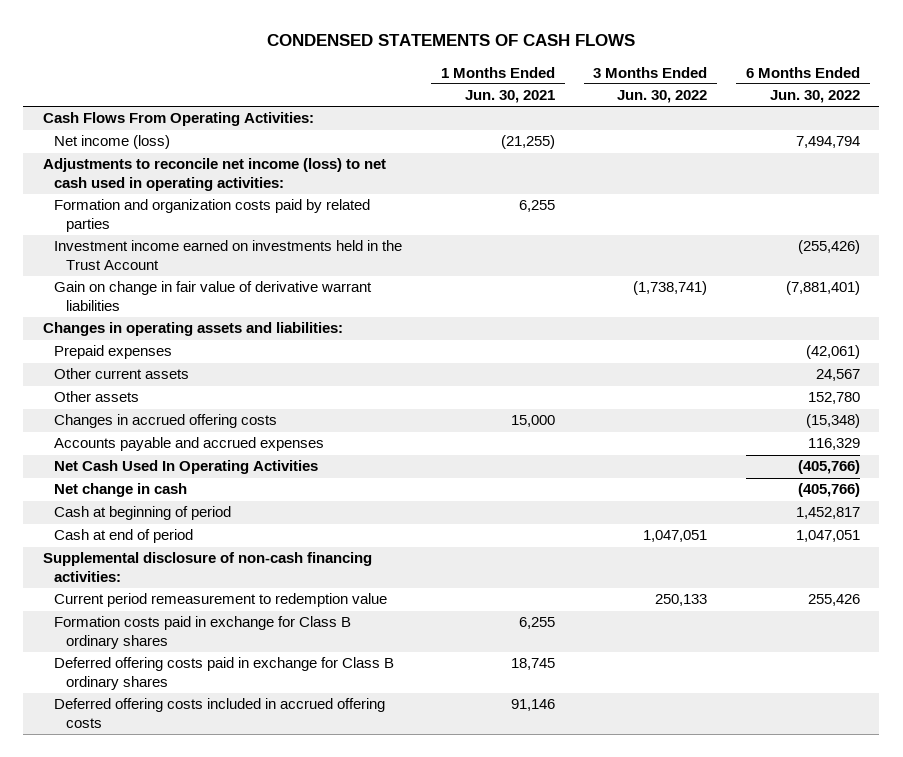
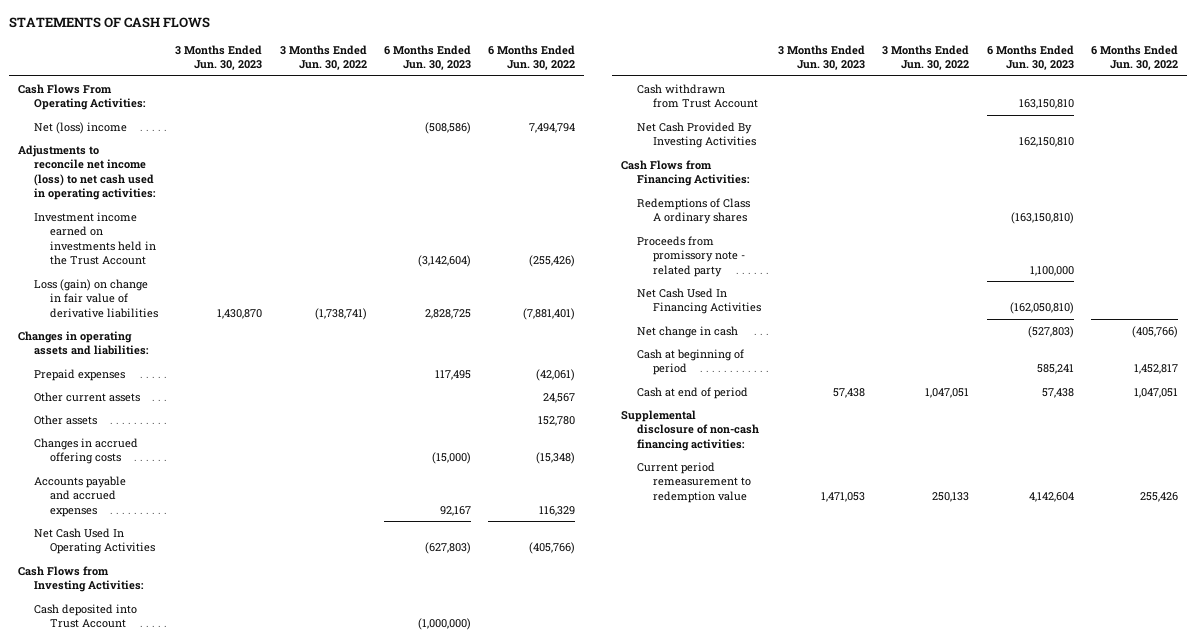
- CONDENSED STATEMENTS OF CASH FLOWS
+ STATEMENTS OF CASH FLOWS
- | 1 Months Ended Jun. 30, 2021 | 3 Months Ended Jun. 30, 2022 | 6 Months Ended Jun. 30, 2022
+ | 3 Months Ended Jun. 30, 2023 | 3 Months Ended Jun. 30, 2022 | 6 Months Ended Jun. 30, 2023 | 6 Months Ended Jun. 30, 2022
- Net income (loss) | (21,255) | | 7,494,794
+ Net (loss) income | | | (508,586) | 7,494,794
- Formation and organization costs paid by related parties | 6,255 | |
- Gain on change in fair value of derivative warrant liabilities | | (1,738,741) | (7,881,401)
+ Loss (gain) on change in fair value of derivative liabilities | 1,430,870 | (1,738,741) | 2,828,725 | (7,881,401)
+ Cash Flows from Investing Activities:
+ Cash deposited into Trust Account | | | (1,000,000) |
+ Cash withdrawn from Trust Account | | | 163,150,810 |
+ Net Cash Provided By Investing Activities | | | 162,150,810 |
+ Cash Flows from Financing Activities:
+ Redemptions of Class A ordinary shares | | | (163,150,810) |
+ Proceeds from promissory note - related party | | | 1,100,000 |
+ Net Cash Used In Financing Activities | | | (162,050,810) |
- Formation costs paid in exchange for Class B ordinary shares | 6,255 | |
- Deferred offering costs paid in exchange for Class B ordinary shares | 18,745 | |
- Deferred offering costs included in accrued offering costs | 91,146 | |

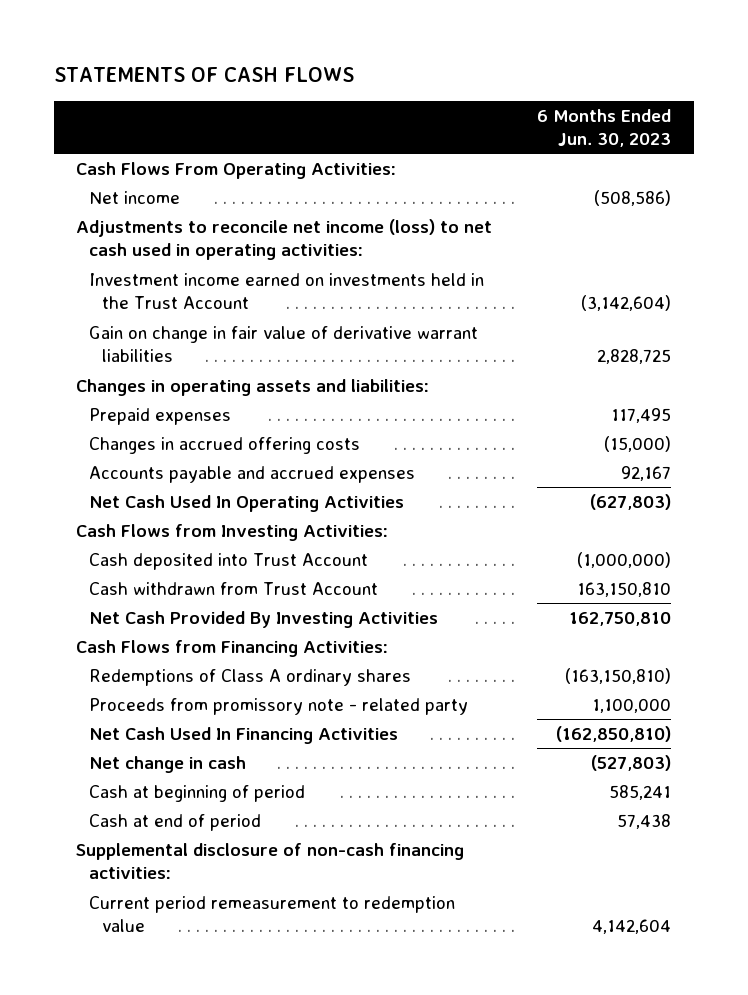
- | 3 Months Ended Jun. 30, 2023 | 3 Months Ended Jun. 30, 2022 | 6 Months Ended Jun. 30, 2023 | 6 Months Ended Jun. 30, 2022
+ | 6 Months Ended Jun. 30, 2023
- Net (loss) income | | | (508,586) | 7,494,794
+ Net income | (508,586)
- Loss (gain) on change in fair value of derivative liabilities | 1,430,870 | (1,738,741) | 2,828,725 | (7,881,401)
+ Gain on change in fair value of derivative warrant liabilities | 2,828,725
- Other current assets | | | | 24,567
- Other assets | | | | 152,780
- Net Cash Provided By Investing Activities | | | 162,150,810 |
+ Net Cash Provided By Investing Activities | 162,750,810
- Net Cash Used In Financing Activities | | | (162,050,810) |
+ Net Cash Used In Financing Activities | (162,850,810)

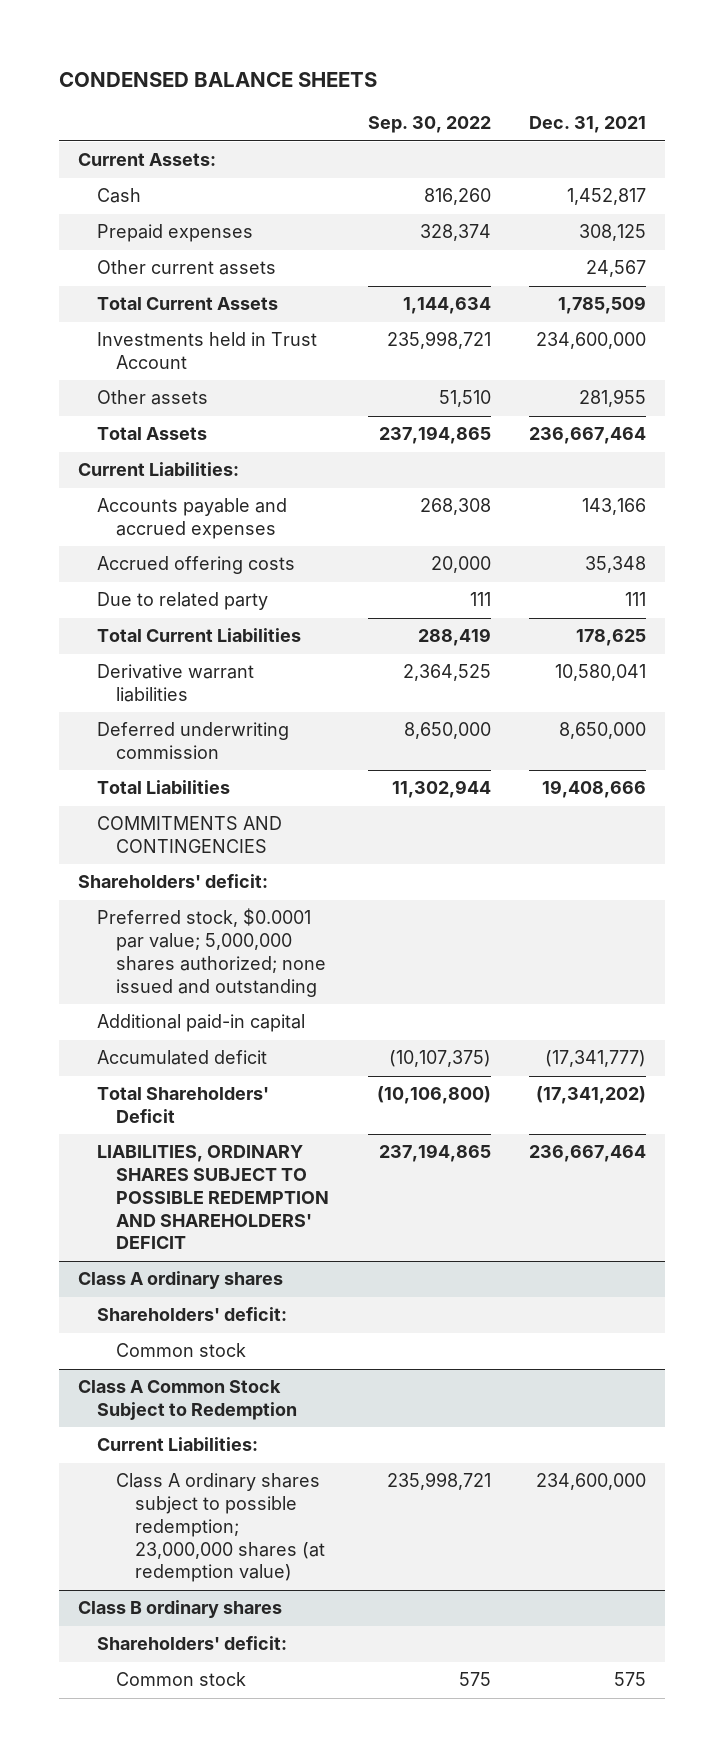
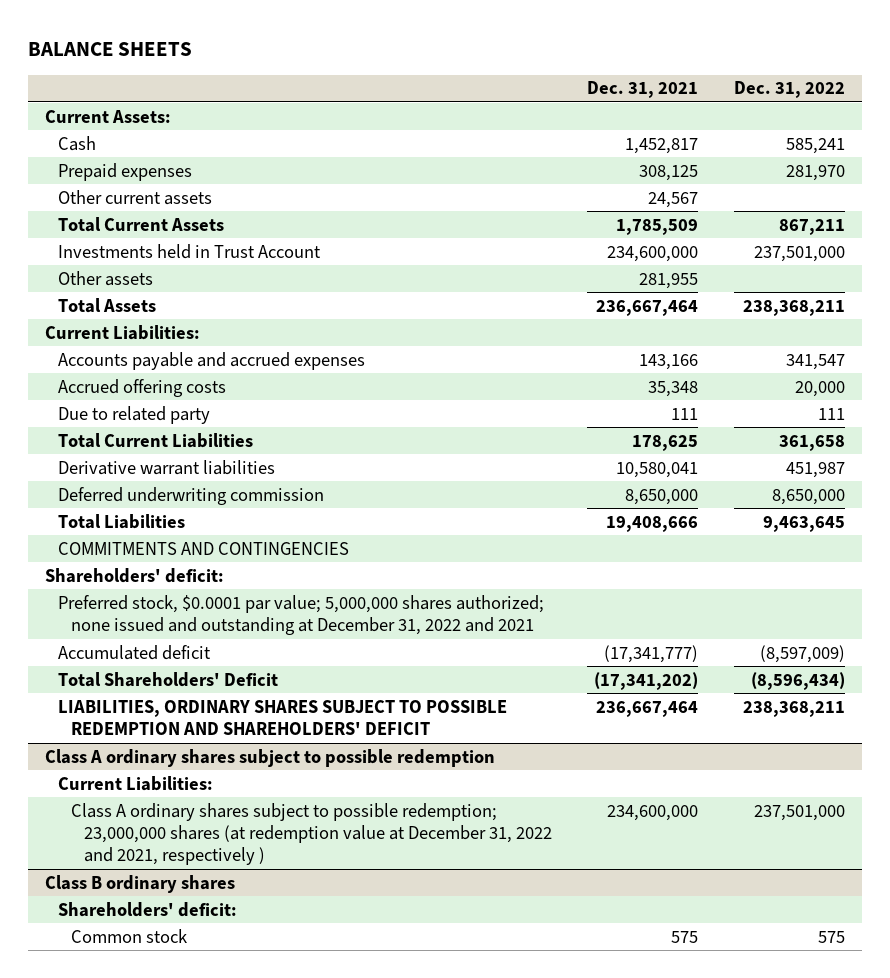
- CONDENSED BALANCE SHEETS
+ BALANCE SHEETS
- | Sep. 30, 2022 | Dec. 31, 2021
+ | Dec. 31, 2021 | Dec. 31, 2022
- Preferred stock, $0.0001 par value; 5,000,000 shares authorized; none issued and outstanding
- Additional paid-in capital
+ Preferred stock, $0.0001 par value; 5,000,000 shares authorized; none issued and outstanding at December 31, 2022 and 2021
- Class A ordinary shares
- Shareholders' deficit:
- Common stock
- Class A Common Stock Subject to Redemption
+ Class A ordinary shares subject to possible redemption
- Class A ordinary shares subject to possible redemption; 23,000,000 shares (at redemption value) | 235,998,721 | 234,600,000
+ Class A ordinary shares subject to possible redemption; 23,000,000 shares (at redemption value at December 31, 2022 and 2021, respectively ) | 234,600,000 | 237,501,000

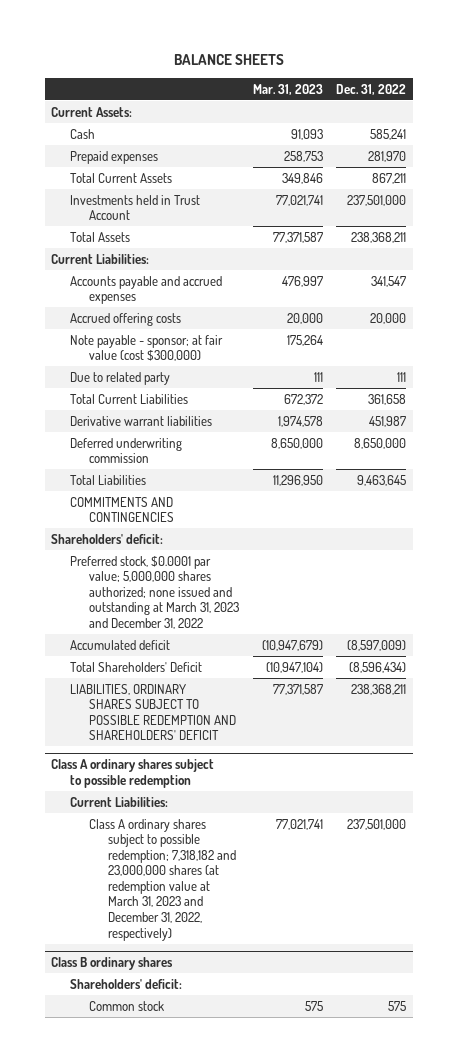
- | Dec. 31, 2021 | Dec. 31, 2022
+ | Mar. 31, 2023 | Dec. 31, 2022
- Other current assets | 24,567 |
- Other assets | 281,955 |
+ Note payable - sponsor; at fair value (cost $300,000) | 175,264 |
- Preferred stock, $0.0001 par value; 5,000,000 shares authorized; none issued and outstanding at December 31, 2022 and 2021
+ Preferred stock, $0.0001 par value; 5,000,000 shares authorized; none issued and outstanding at March 31, 2023 and December 31, 2022
@ Class A ordinary shares subject to possible redemption
- Class A ordinary shares subject to possible redemption; 23,000,000 shares (at redemption value at December 31, 2022 and 2021, respectively ) | 234,600,000 | 237,501,000
+ Class A ordinary shares subject to possible redemption; 7,318,182 and 23,000,000 shares (at redemption value at March 31, 2023 and December 31, 2022, respectively) | 77,021,741 | 237,501,000

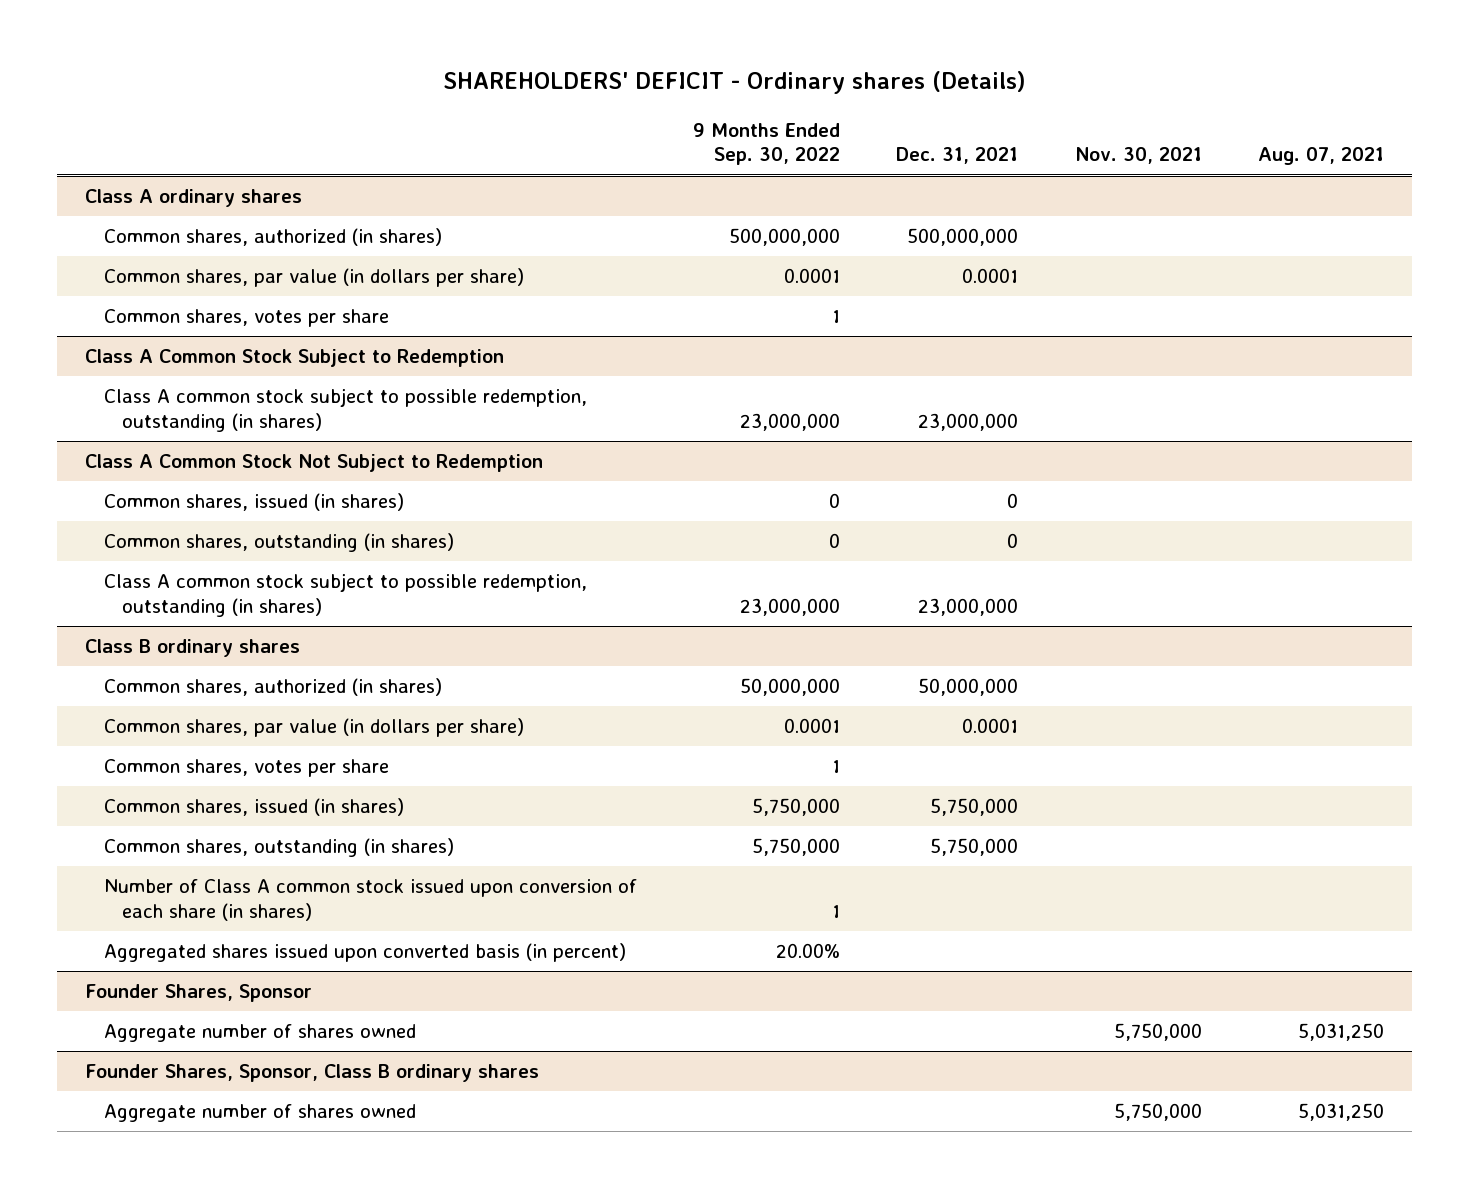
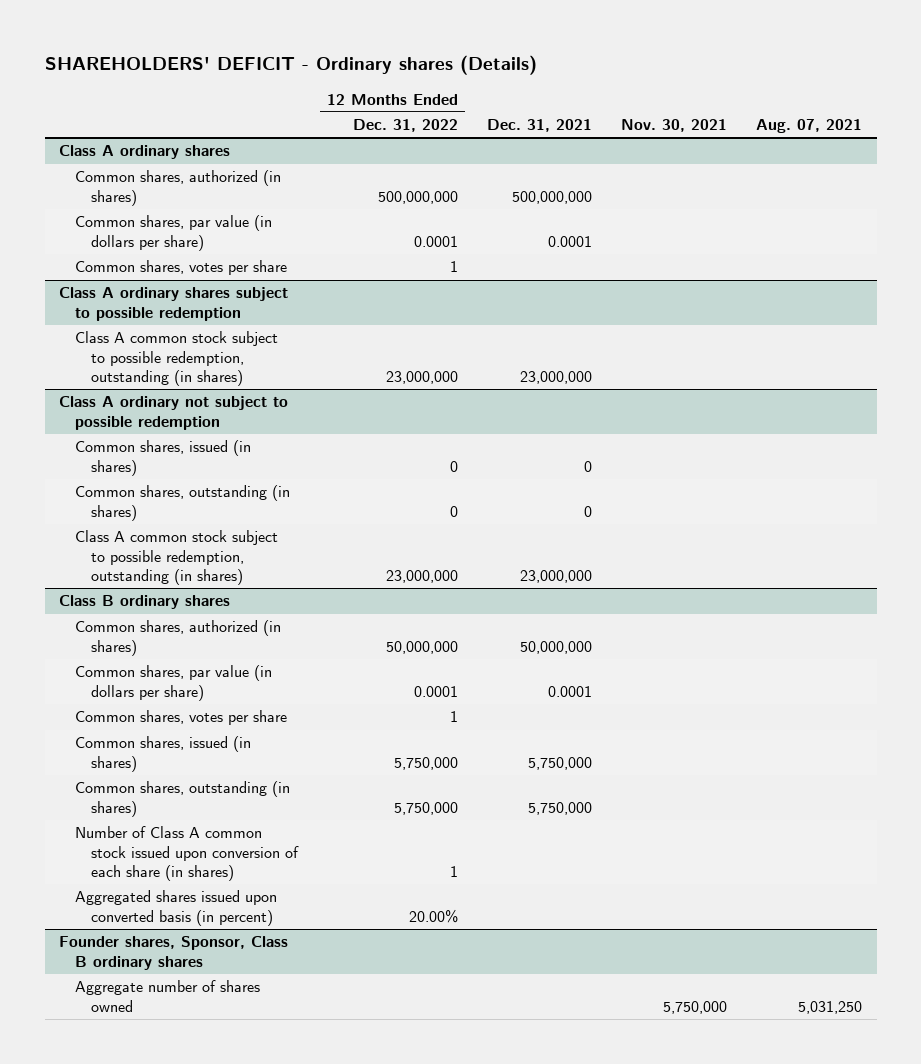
- | 9 Months Ended Sep. 30, 2022 | Dec. 31, 2021 | Nov. 30, 2021 | Aug. 07, 2021
+ | 12 Months Ended Dec. 31, 2022 | Dec. 31, 2021 | Nov. 30, 2021 | Aug. 07, 2021
- Class A Common Stock Subject to Redemption
+ Class A ordinary shares subject to possible redemption
- Class A Common Stock Not Subject to Redemption
+ Class A ordinary not subject to possible redemption
- Founder Shares, Sponsor
- Aggregate number of shares owned | | | 5,750,000 | 5,031,250
- Founder Shares, Sponsor, Class B ordinary shares
+ Founder shares, Sponsor, Class B ordinary shares

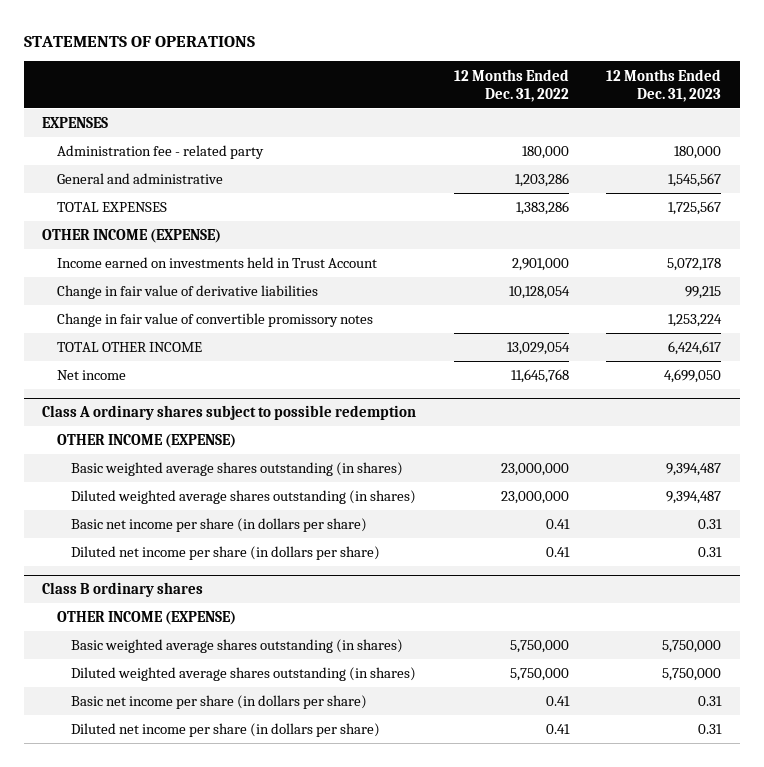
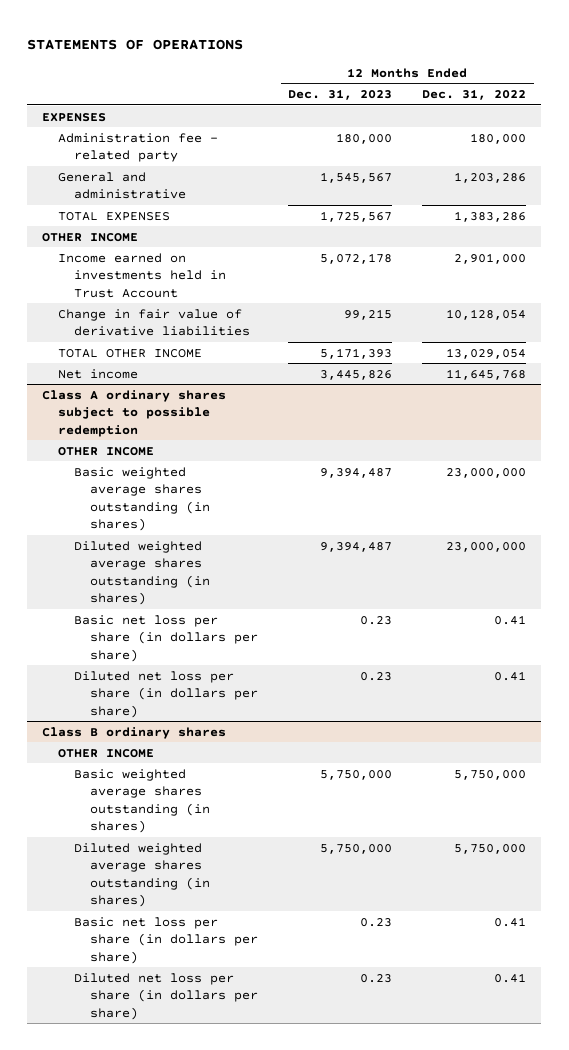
- | 12 Months Ended Dec. 31, 2022 | 12 Months Ended Dec. 31, 2023
+ | 12 Months Ended Dec. 31, 2023 | 12 Months Ended Dec. 31, 2022
- OTHER INCOME (EXPENSE)
+ OTHER INCOME
- Change in fair value of convertible promissory notes | | 1,253,224
- TOTAL OTHER INCOME | 13,029,054 | 6,424,617
- Net income | 11,645,768 | 4,699,050
+ TOTAL OTHER INCOME | 5,171,393 | 13,029,054
+ Net income | 3,445,826 | 11,645,768
@ Class A ordinary shares subject to possible redemption
- OTHER INCOME (EXPENSE)
+ OTHER INCOME
- Basic net income per share (in dollars per share) | 0.41 | 0.31
- Diluted net income per share (in dollars per share) | 0.41 | 0.31
+ Basic net loss per share (in dollars per share) | 0.23 | 0.41
+ Diluted net loss per share (in dollars per share) | 0.23 | 0.41
@ Class B ordinary shares
- OTHER INCOME (EXPENSE)
+ OTHER INCOME
- Basic net income per share (in dollars per share) | 0.41 | 0.31
- Diluted net income per share (in dollars per share) | 0.41 | 0.31
+ Basic net loss per share (in dollars per share) | 0.23 | 0.41
+ Diluted net loss per share (in dollars per share) | 0.23 | 0.41

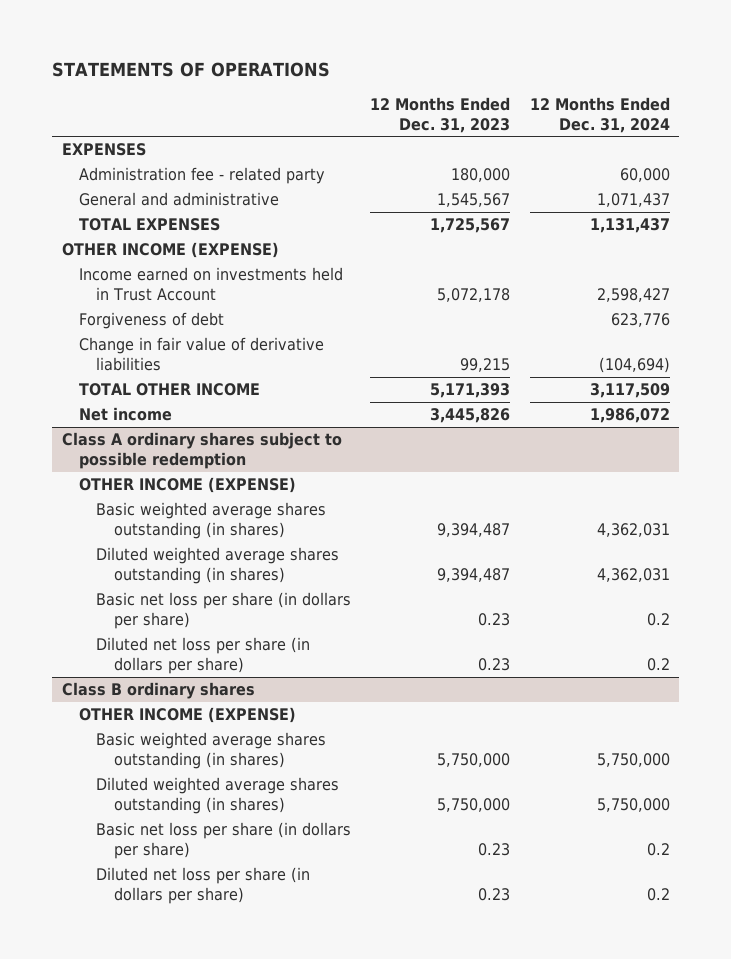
- | 12 Months Ended Dec. 31, 2023 | 12 Months Ended Dec. 31, 2022
+ | 12 Months Ended Dec. 31, 2023 | 12 Months Ended Dec. 31, 2024
- OTHER INCOME
+ OTHER INCOME (EXPENSE)
+ Forgiveness of debt | | 623,776
@ Class A ordinary shares subject to possible redemption
- OTHER INCOME
+ OTHER INCOME (EXPENSE)
@ Class B ordinary shares
- OTHER INCOME
+ OTHER INCOME (EXPENSE)

